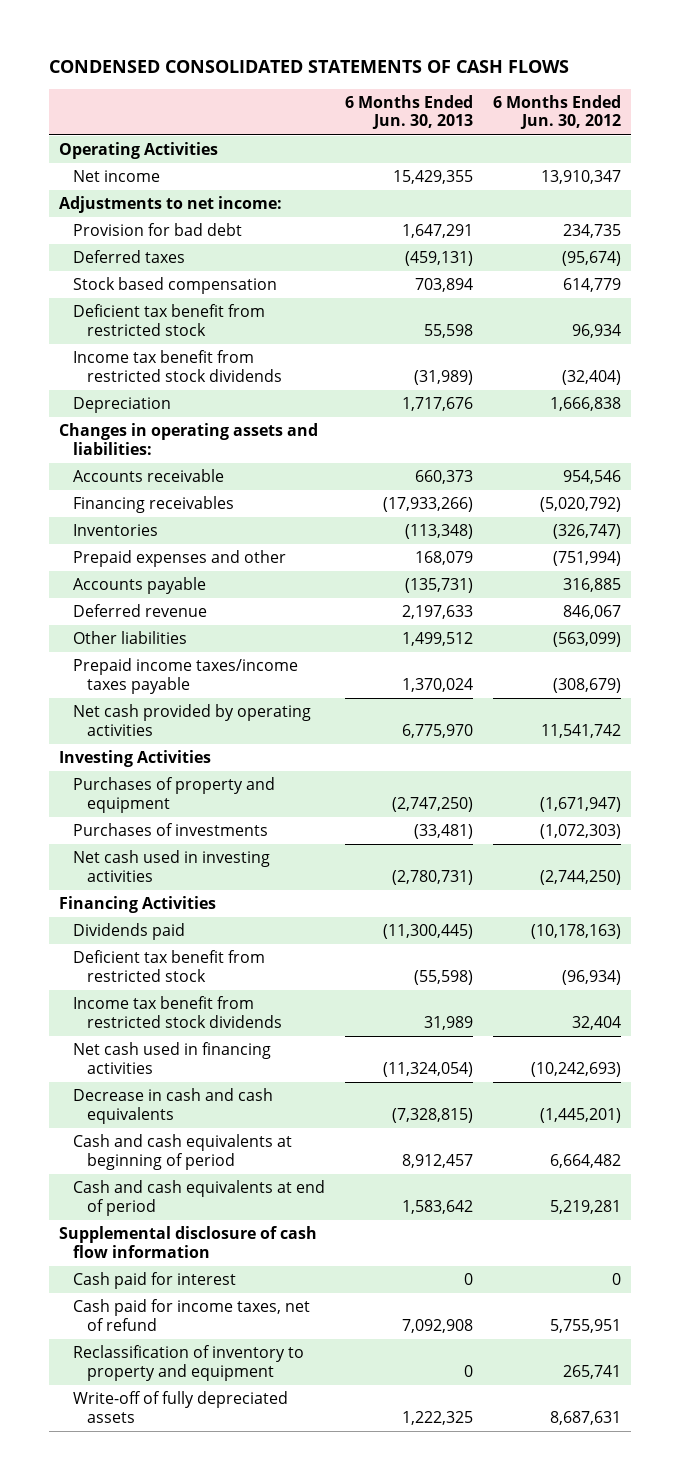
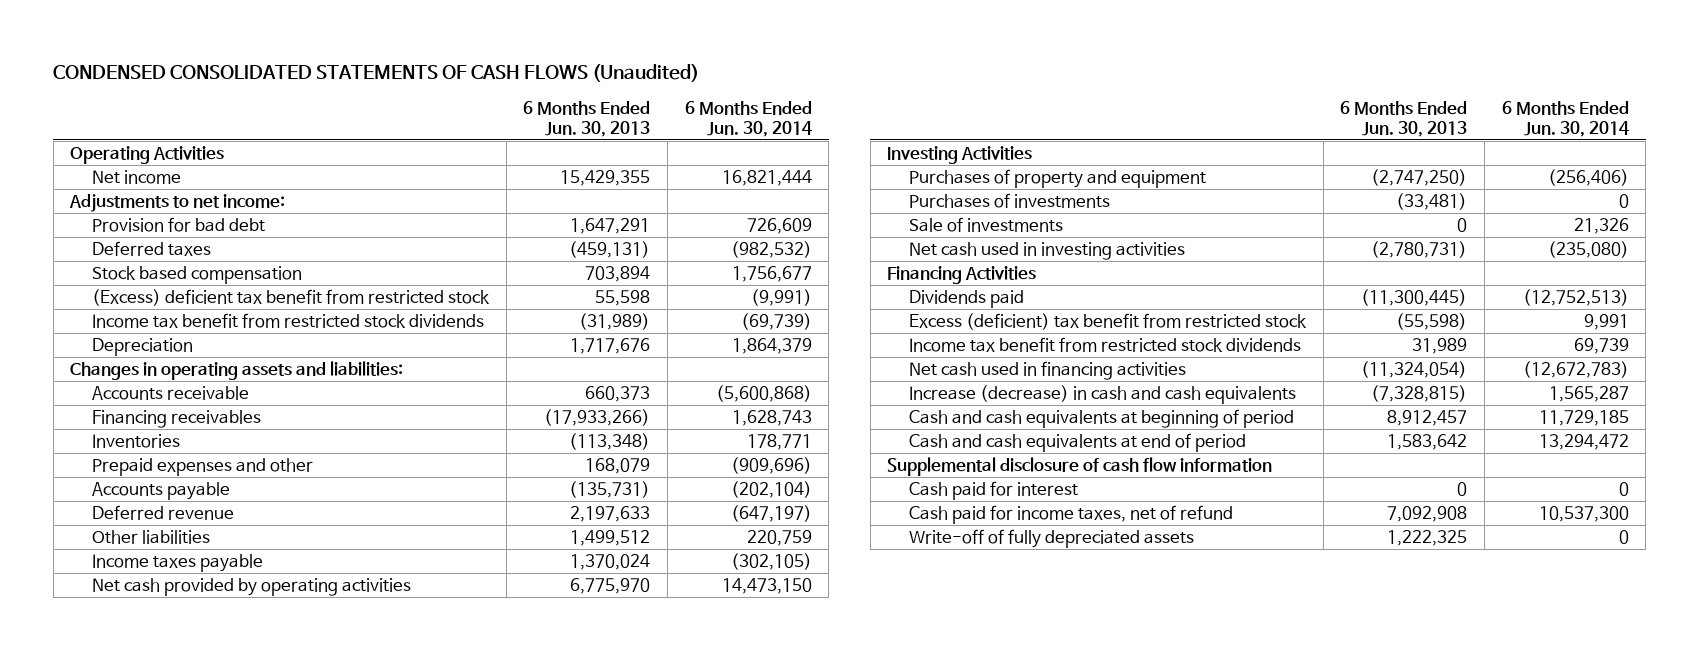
- CONDENSED CONSOLIDATED STATEMENTS OF CASH FLOWS
+ CONDENSED CONSOLIDATED STATEMENTS OF CASH FLOWS (Unaudited)
- | 6 Months Ended Jun. 30, 2013 | 6 Months Ended Jun. 30, 2012
+ | 6 Months Ended Jun. 30, 2013 | 6 Months Ended Jun. 30, 2014
- Deficient tax benefit from restricted stock | 55,598 | 96,934
+ (Excess) deficient tax benefit from restricted stock | 55,598 | (9,991)
- Prepaid income taxes/income taxes payable | 1,370,024 | (308,679)
+ Income taxes payable | 1,370,024 | (302,105)
+ Sale of investments | 0 | 21,326
- Deficient tax benefit from restricted stock | (55,598) | (96,934)
+ Excess (deficient) tax benefit from restricted stock | (55,598) | 9,991
- Decrease in cash and cash equivalents | (7,328,815) | (1,445,201)
+ Increase (decrease) in cash and cash equivalents | (7,328,815) | 1,565,287
- Reclassification of inventory to property and equipment | 0 | 265,741

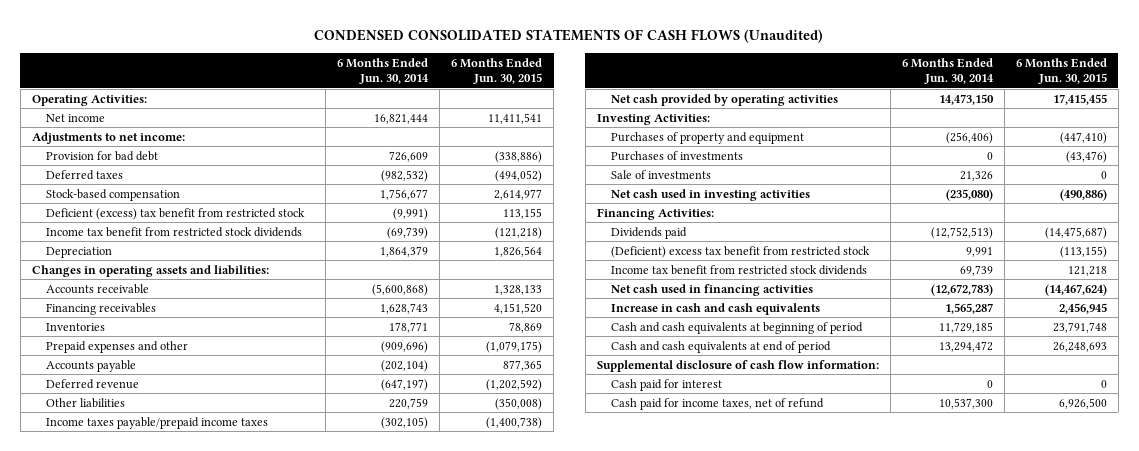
- | 6 Months Ended Jun. 30, 2013 | 6 Months Ended Jun. 30, 2014
+ | 6 Months Ended Jun. 30, 2014 | 6 Months Ended Jun. 30, 2015
- Operating Activities
+ Operating Activities:
- Stock based compensation | 703,894 | 1,756,677
- (Excess) deficient tax benefit from restricted stock | 55,598 | (9,991)
+ Stock-based compensation | 1,756,677 | 2,614,977
+ Deficient (excess) tax benefit from restricted stock | (9,991) | 113,155
- Income taxes payable | 1,370,024 | (302,105)
+ Income taxes payable/prepaid income taxes | (302,105) | (1,400,738)
- Investing Activities
+ Investing Activities:
- Financing Activities
+ Financing Activities:
- Excess (deficient) tax benefit from restricted stock | (55,598) | 9,991
+ (Deficient) excess tax benefit from restricted stock | 9,991 | (113,155)
- Increase (decrease) in cash and cash equivalents | (7,328,815) | 1,565,287
+ Increase in cash and cash equivalents | 1,565,287 | 2,456,945
- Supplemental disclosure of cash flow information
+ Supplemental disclosure of cash flow information:
- Write-off of fully depreciated assets | 1,222,325 | 0

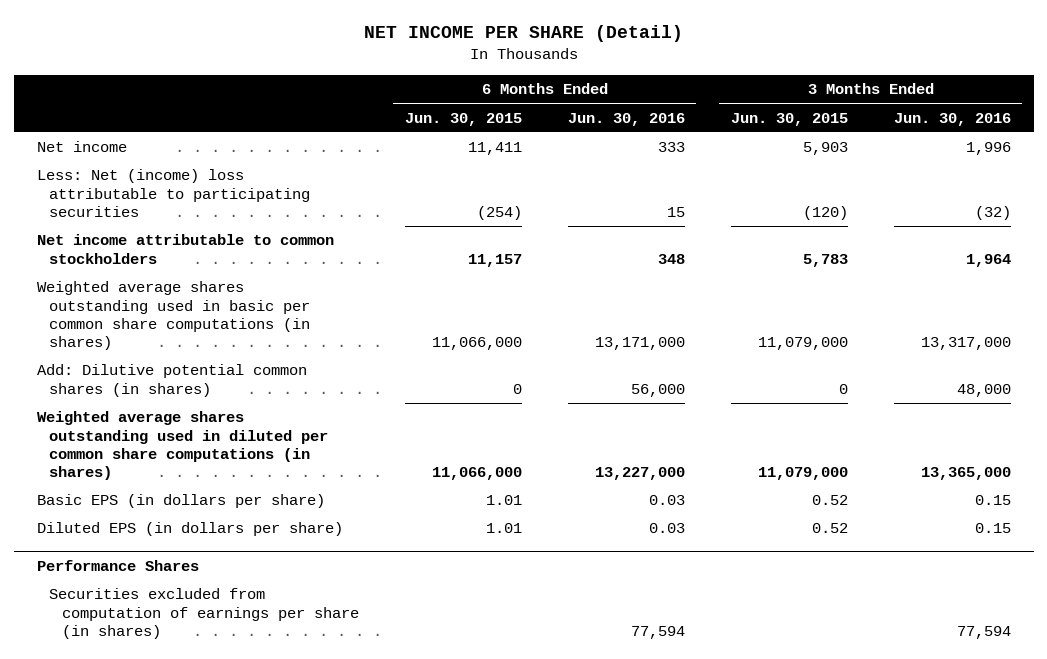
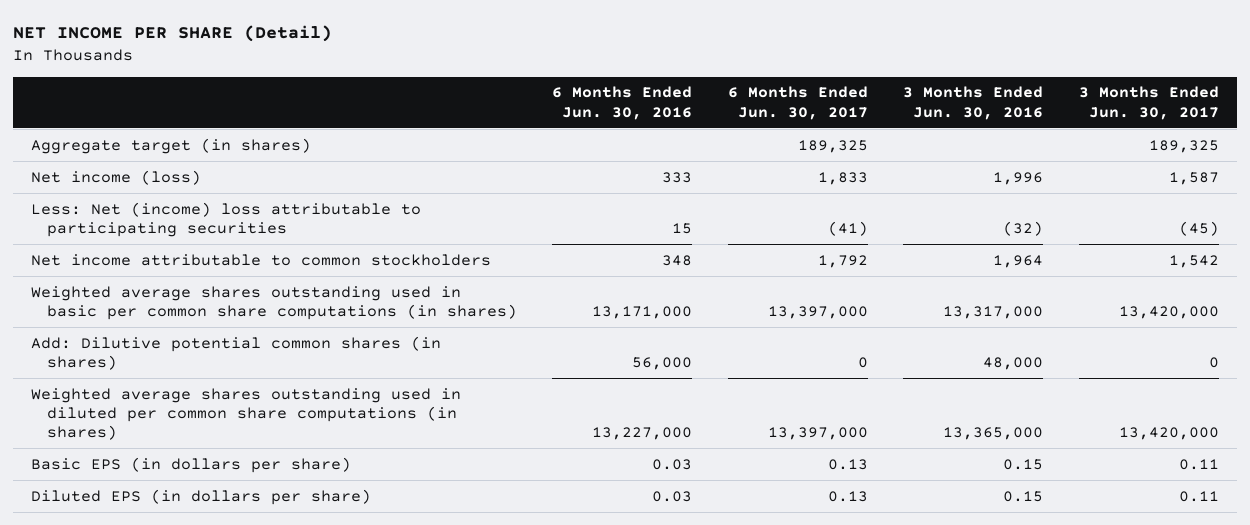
- | 6 Months Ended Jun. 30, 2015 | 6 Months Ended Jun. 30, 2016 | 3 Months Ended Jun. 30, 2015 | 3 Months Ended Jun. 30, 2016
+ | 6 Months Ended Jun. 30, 2016 | 6 Months Ended Jun. 30, 2017 | 3 Months Ended Jun. 30, 2016 | 3 Months Ended Jun. 30, 2017
- Net income | 11,411 | 333 | 5,903 | 1,996
+ Aggregate target (in shares) | | 189,325 | | 189,325
+ Net income (loss) | 333 | 1,833 | 1,996 | 1,587
- Performance Shares
- Securities excluded from computation of earnings per share (in shares) | | 77,594 | | 77,594

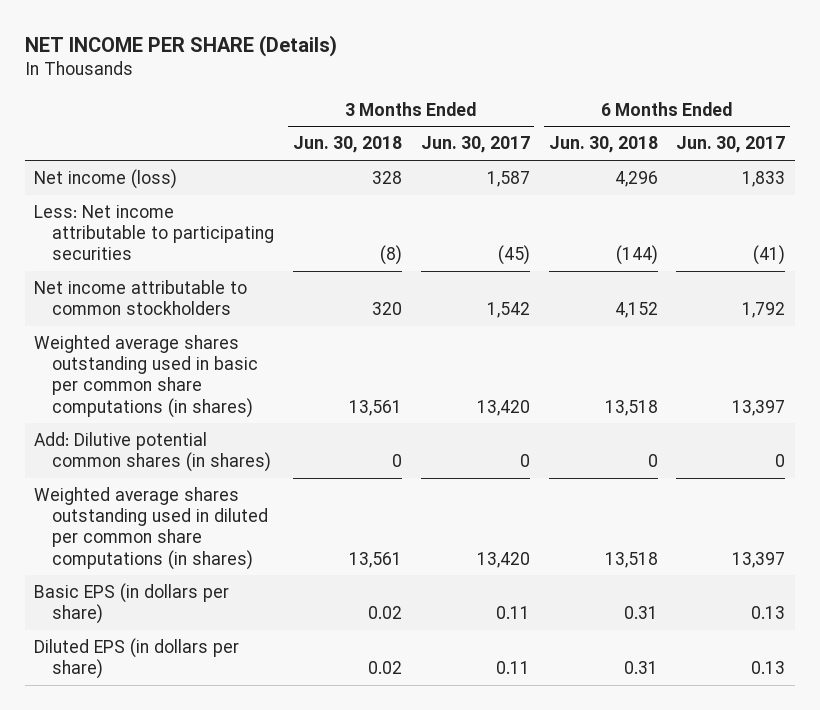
- NET INCOME PER SHARE (Detail)
+ NET INCOME PER SHARE (Details)
- | 6 Months Ended Jun. 30, 2016 | 6 Months Ended Jun. 30, 2017 | 3 Months Ended Jun. 30, 2016 | 3 Months Ended Jun. 30, 2017
+ | 3 Months Ended Jun. 30, 2018 | 3 Months Ended Jun. 30, 2017 | 6 Months Ended Jun. 30, 2018 | 6 Months Ended Jun. 30, 2017
- Aggregate target (in shares) | | 189,325 | | 189,325
- Less: Net (income) loss attributable to participating securities | 15 | (41) | (32) | (45)
+ Less: Net income attributable to participating securities | (8) | (45) | (144) | (41)
- Weighted average shares outstanding used in basic per common share computations (in shares) | 13,171,000 | 13,397,000 | 13,317,000 | 13,420,000
+ Weighted average shares outstanding used in basic per common share computations (in shares) | 13,561 | 13,420 | 13,518 | 13,397
- Weighted average shares outstanding used in diluted per common share computations (in shares) | 13,227,000 | 13,397,000 | 13,365,000 | 13,420,000
+ Weighted average shares outstanding used in diluted per common share computations (in shares) | 13,561 | 13,420 | 13,518 | 13,397

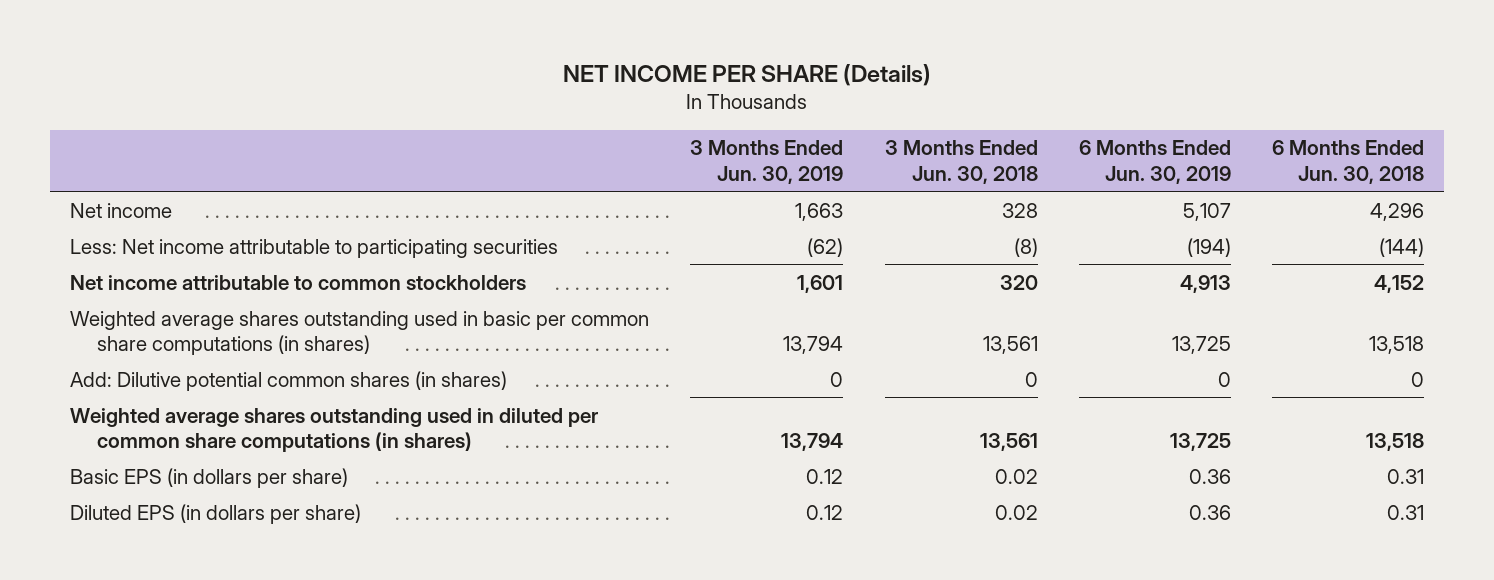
- | 3 Months Ended Jun. 30, 2018 | 3 Months Ended Jun. 30, 2017 | 6 Months Ended Jun. 30, 2018 | 6 Months Ended Jun. 30, 2017
+ | 3 Months Ended Jun. 30, 2019 | 3 Months Ended Jun. 30, 2018 | 6 Months Ended Jun. 30, 2019 | 6 Months Ended Jun. 30, 2018
- Net income (loss) | 328 | 1,587 | 4,296 | 1,833
+ Net income | 1,663 | 328 | 5,107 | 4,296

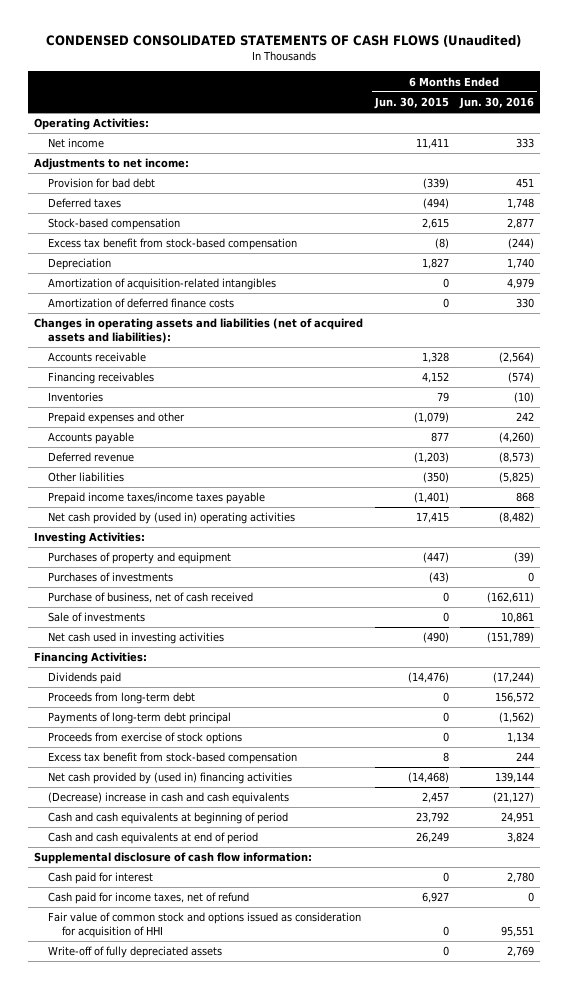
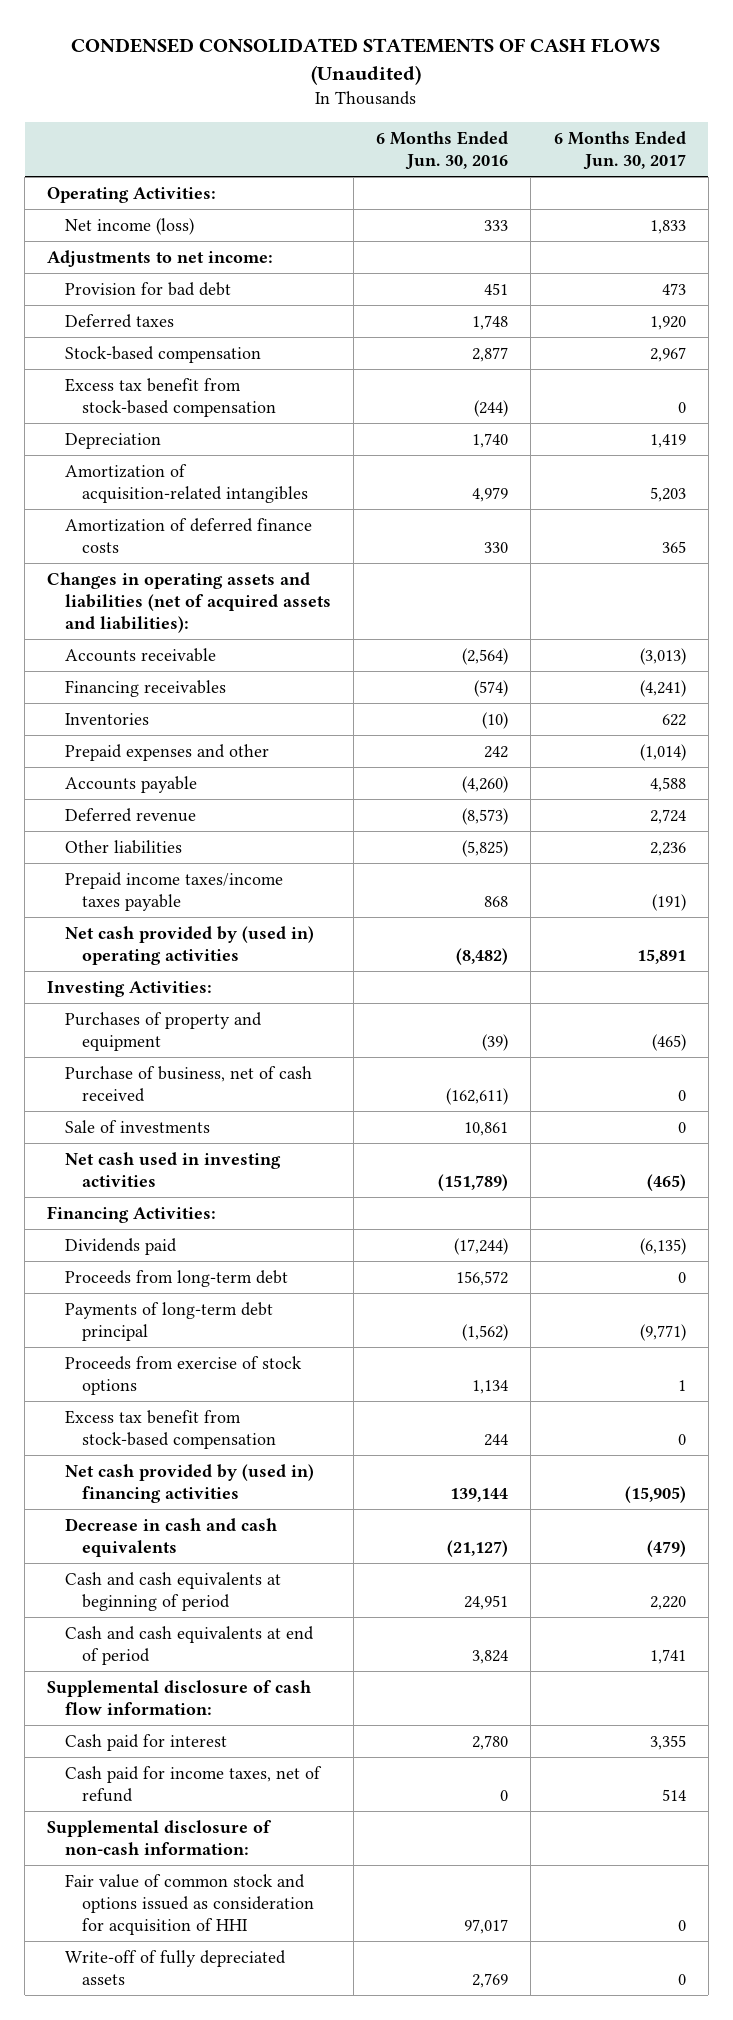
- | 6 Months Ended Jun. 30, 2015 | 6 Months Ended Jun. 30, 2016
+ | 6 Months Ended Jun. 30, 2016 | 6 Months Ended Jun. 30, 2017
- Net income | 11,411 | 333
+ Net income (loss) | 333 | 1,833
- Purchases of investments | (43) | 0
- (Decrease) increase in cash and cash equivalents | 2,457 | (21,127)
+ Decrease in cash and cash equivalents | (21,127) | (479)
- Fair value of common stock and options issued as consideration for acquisition of HHI | 0 | 95,551
+ Supplemental disclosure of non-cash information:
+ Fair value of common stock and options issued as consideration for acquisition of HHI | 97,017 | 0

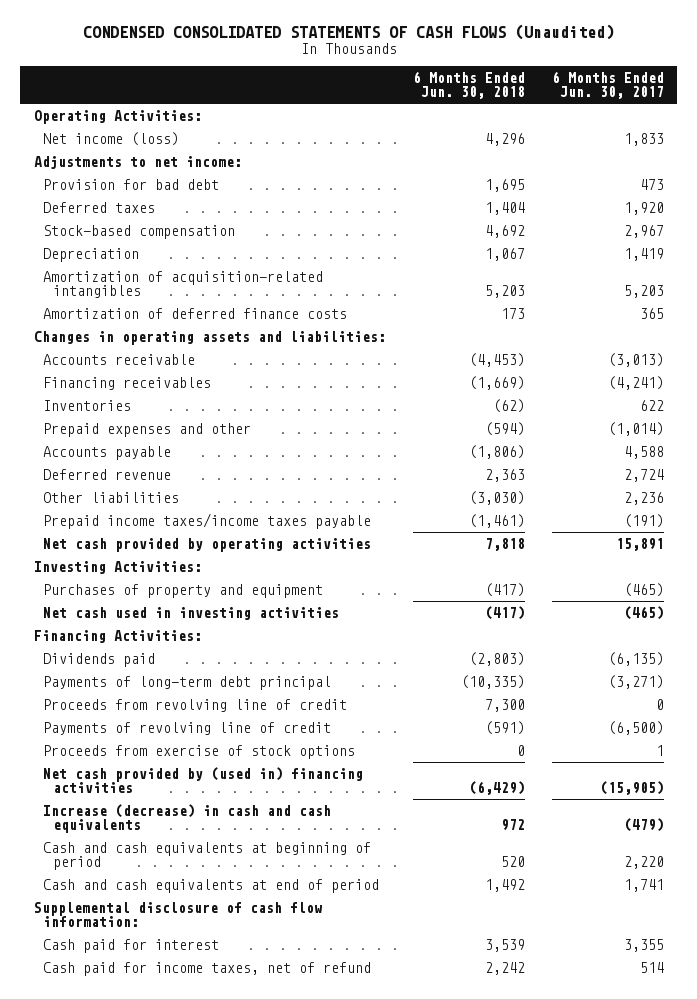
- | 6 Months Ended Jun. 30, 2016 | 6 Months Ended Jun. 30, 2017
+ | 6 Months Ended Jun. 30, 2018 | 6 Months Ended Jun. 30, 2017
- Excess tax benefit from stock-based compensation | (244) | 0
- Changes in operating assets and liabilities (net of acquired assets and liabilities):
+ Changes in operating assets and liabilities:
- Net cash provided by (used in) operating activities | (8,482) | 15,891
+ Net cash provided by operating activities | 7,818 | 15,891
- Purchase of business, net of cash received | (162,611) | 0
- Sale of investments | 10,861 | 0
- Proceeds from long-term debt | 156,572 | 0
- Payments of long-term debt principal | (1,562) | (9,771)
+ Payments of long-term debt principal | (10,335) | (3,271)
+ Proceeds from revolving line of credit | 7,300 | 0
+ Payments of revolving line of credit | (591) | (6,500)
- Excess tax benefit from stock-based compensation | 244 | 0
- Decrease in cash and cash equivalents | (21,127) | (479)
+ Increase (decrease) in cash and cash equivalents | 972 | (479)
- Supplemental disclosure of non-cash information:
- Fair value of common stock and options issued as consideration for acquisition of HHI | 97,017 | 0
- Write-off of fully depreciated assets | 2,769 | 0

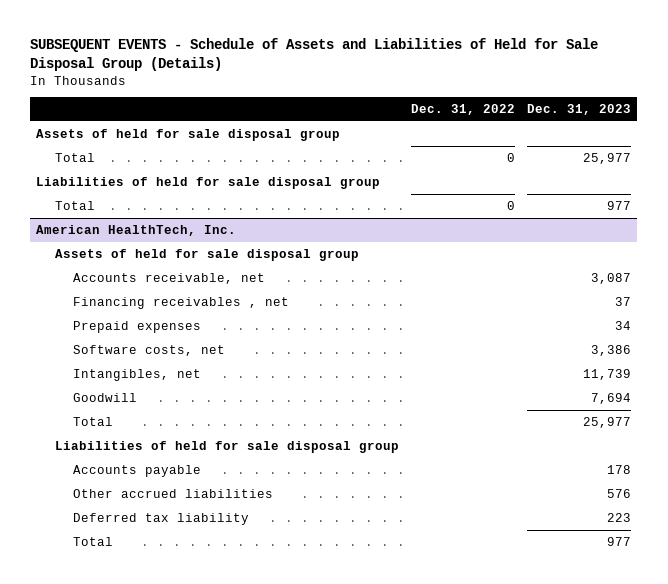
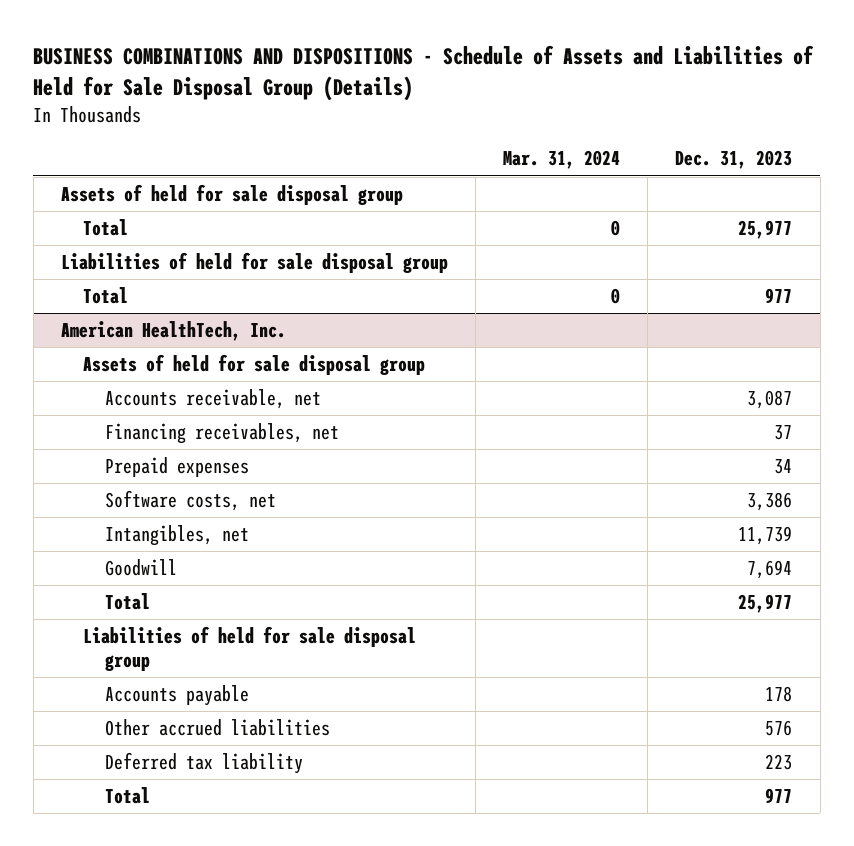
- SUBSEQUENT EVENTS - Schedule of Assets and Liabilities of Held for Sale Disposal Group (Details)
+ BUSINESS COMBINATIONS AND DISPOSITIONS - Schedule of Assets and Liabilities of Held for Sale Disposal Group (Details)
- | Dec. 31, 2022 | Dec. 31, 2023
+ | Mar. 31, 2024 | Dec. 31, 2023
@ American HealthTech, Inc.
- Financing receivables , net | | 37
+ Financing receivables, net | | 37

